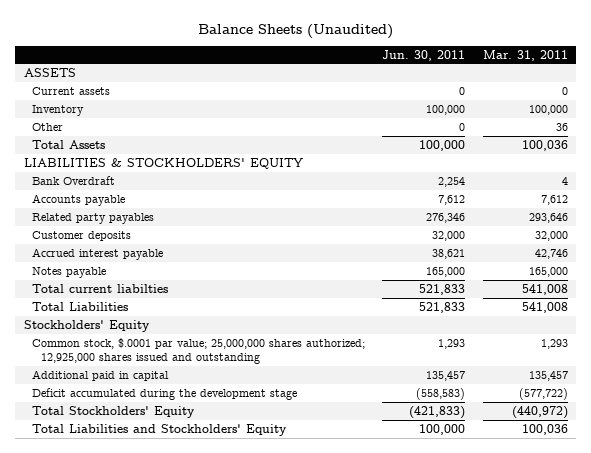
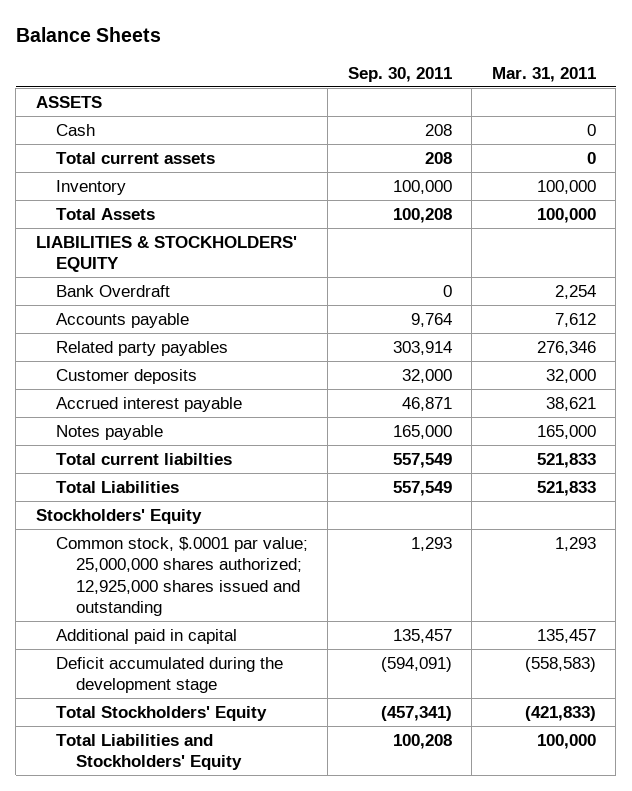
- Balance Sheets (Unaudited)
+ Balance Sheets
- | Jun. 30, 2011 | Mar. 31, 2011
+ | Sep. 30, 2011 | Mar. 31, 2011
- Current assets | 0 | 0
+ Cash | 208 | 0
+ Total current assets | 208 | 0
- Other | 0 | 36
- Total Assets | 100,000 | 100,036
+ Total Assets | 100,208 | 100,000
- Bank Overdraft | 2,254 | 4
+ Bank Overdraft | 0 | 2,254
- Related party payables | 276,346 | 293,646
+ Related party payables | 303,914 | 276,346
- Accrued interest payable | 38,621 | 42,746
+ Accrued interest payable | 46,871 | 38,621
- Total current liabilties | 521,833 | 541,008
- Total Liabilities | 521,833 | 541,008
+ Total current liabilties | 557,549 | 521,833
+ Total Liabilities | 557,549 | 521,833
- Deficit accumulated during the development stage | (558,583) | (577,722)
- Total Stockholders' Equity | (421,833) | (440,972)
- Total Liabilities and Stockholders' Equity | 100,000 | 100,036
+ Deficit accumulated during the development stage | (594,091) | (558,583)
+ Total Stockholders' Equity | (457,341) | (421,833)
+ Total Liabilities and Stockholders' Equity | 100,208 | 100,000

